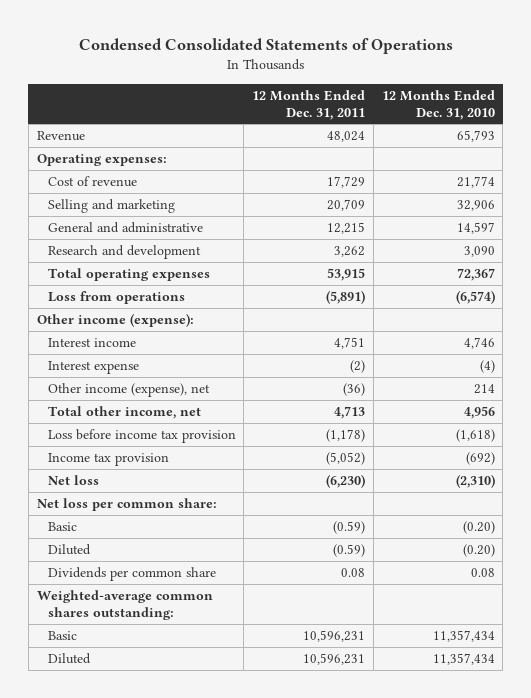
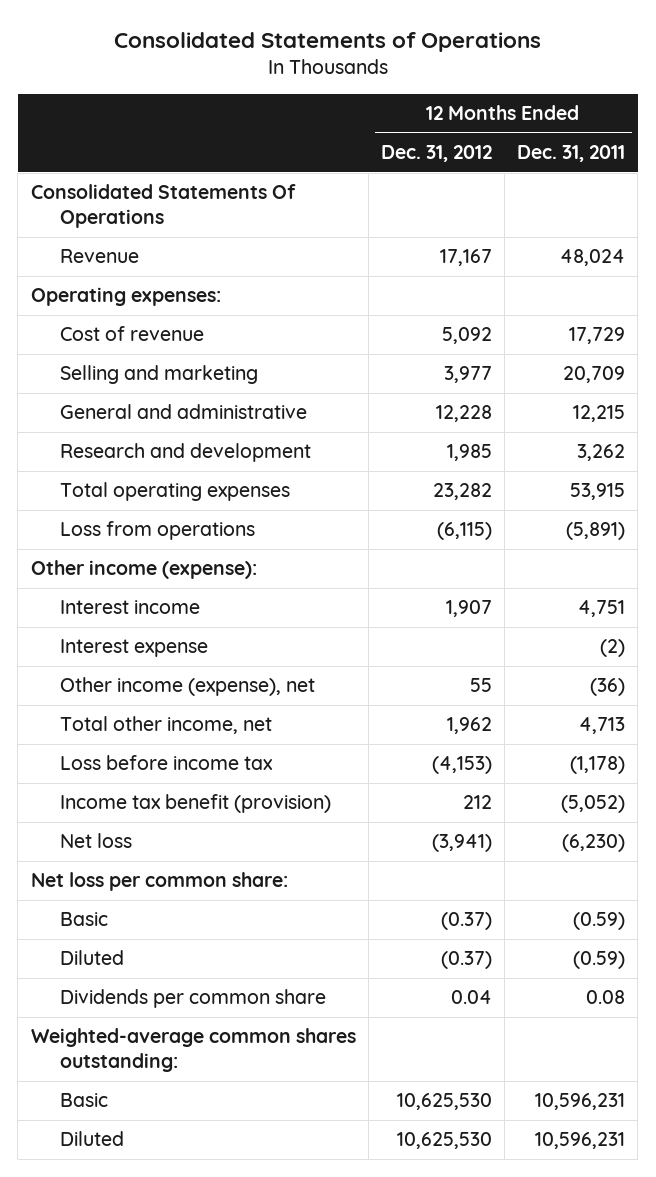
- Condensed Consolidated Statements of Operations
+ Consolidated Statements of Operations
- | 12 Months Ended Dec. 31, 2011 | 12 Months Ended Dec. 31, 2010
+ | 12 Months Ended Dec. 31, 2012 | 12 Months Ended Dec. 31, 2011
+ Consolidated Statements Of Operations
- Loss before income tax provision | (1,178) | (1,618)
- Income tax provision | (5,052) | (692)
+ Loss before income tax | (4,153) | (1,178)
+ Income tax benefit (provision) | 212 | (5,052)

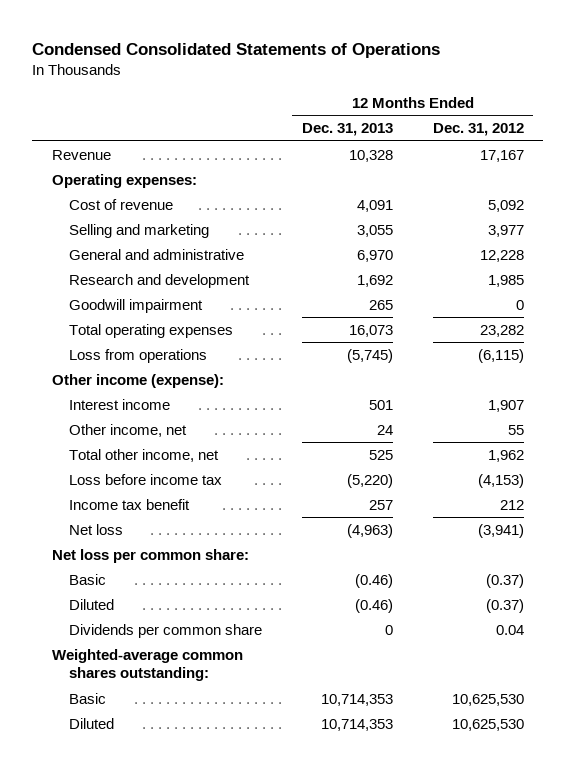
- Consolidated Statements of Operations
+ Condensed Consolidated Statements of Operations
- | 12 Months Ended Dec. 31, 2012 | 12 Months Ended Dec. 31, 2011
+ | 12 Months Ended Dec. 31, 2013 | 12 Months Ended Dec. 31, 2012
- Consolidated Statements Of Operations
+ Goodwill impairment | 265 | 0
- Interest expense | | (2)
- Other income (expense), net | 55 | (36)
+ Other income, net | 24 | 55
- Income tax benefit (provision) | 212 | (5,052)
+ Income tax benefit | 257 | 212

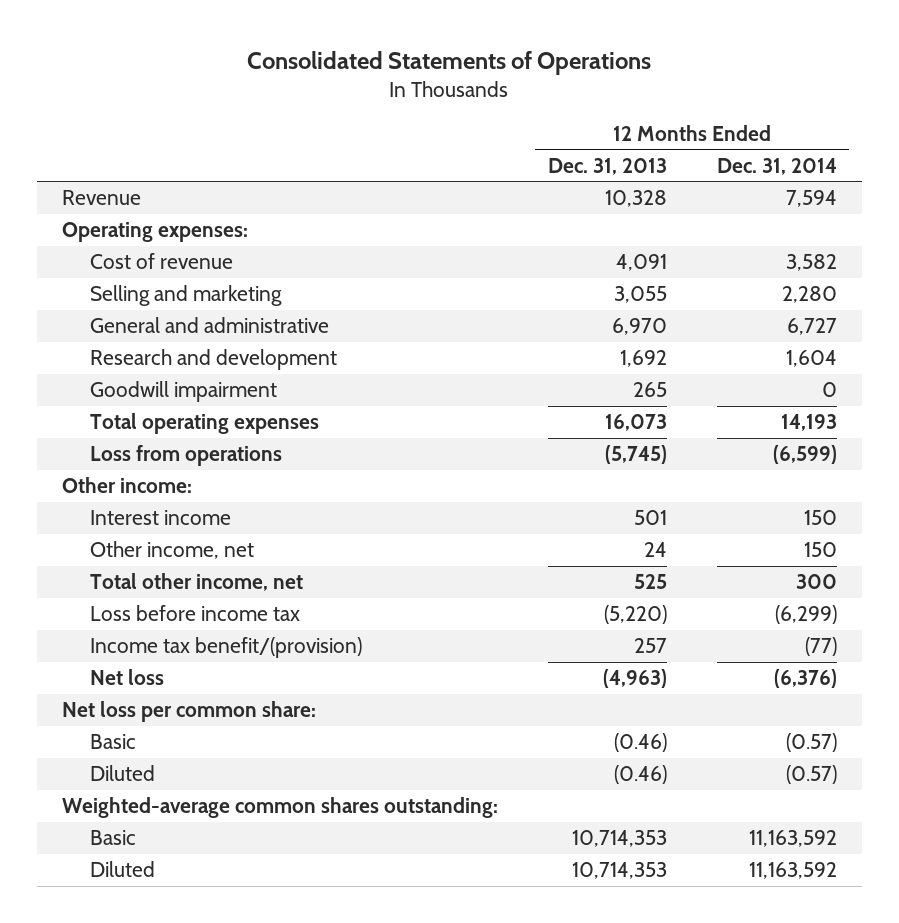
- Condensed Consolidated Statements of Operations
+ Consolidated Statements of Operations
- | 12 Months Ended Dec. 31, 2013 | 12 Months Ended Dec. 31, 2012
+ | 12 Months Ended Dec. 31, 2013 | 12 Months Ended Dec. 31, 2014
- Other income (expense):
+ Other income:
- Income tax benefit | 257 | 212
+ Income tax benefit/(provision) | 257 | (77)
- Dividends per common share | 0 | 0.04

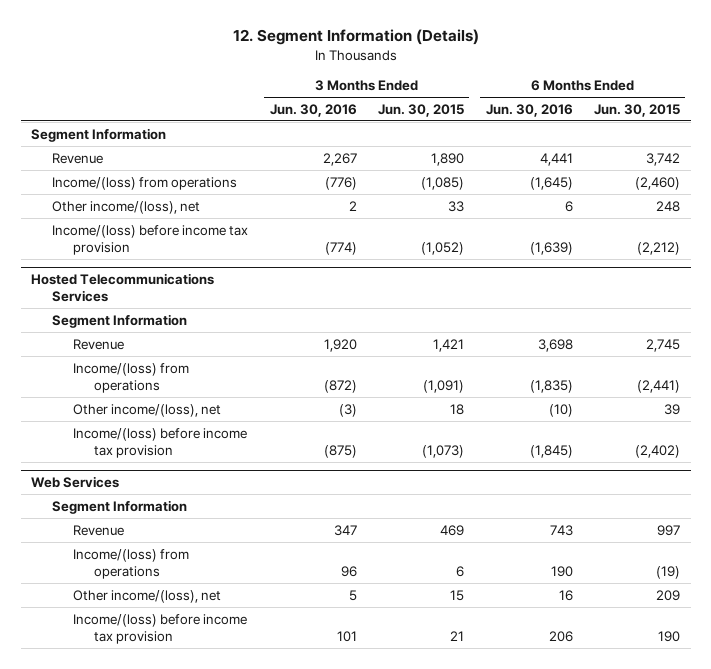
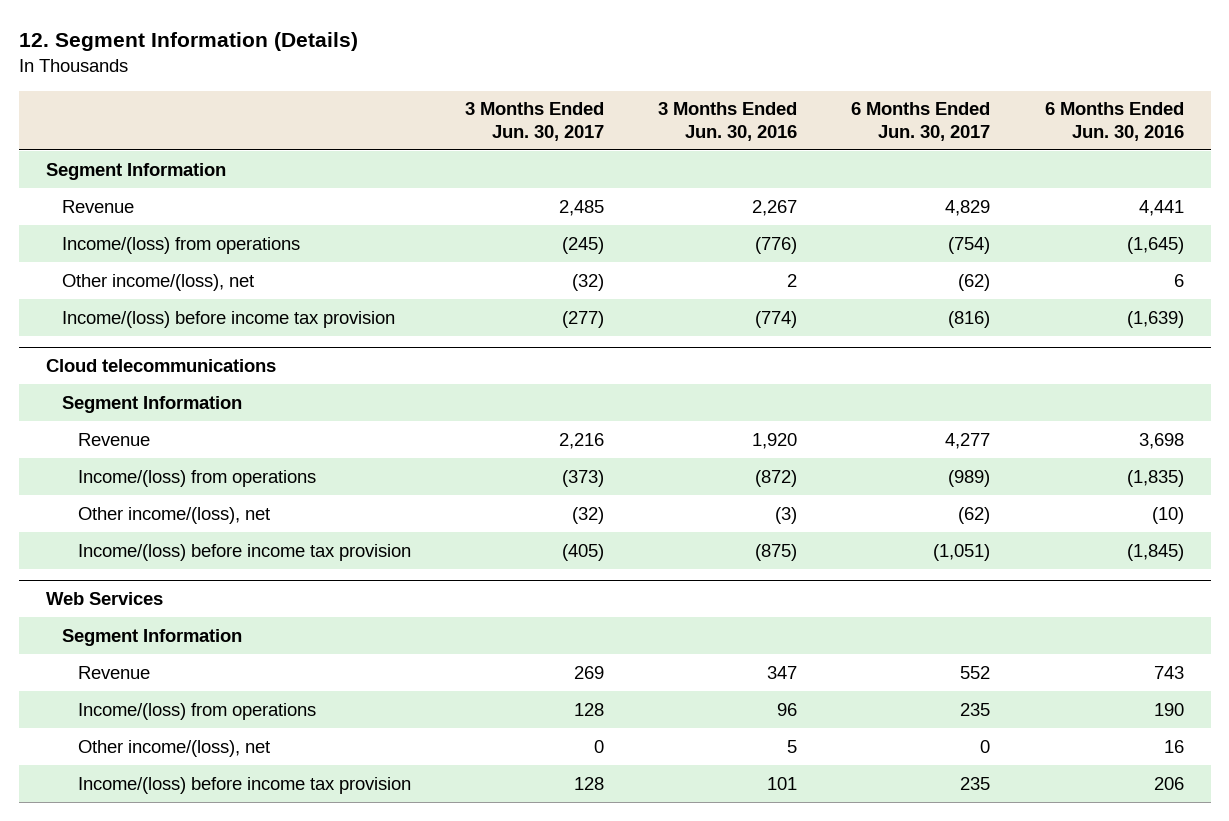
- | 3 Months Ended Jun. 30, 2016 | 3 Months Ended Jun. 30, 2015 | 6 Months Ended Jun. 30, 2016 | 6 Months Ended Jun. 30, 2015
+ | 3 Months Ended Jun. 30, 2017 | 3 Months Ended Jun. 30, 2016 | 6 Months Ended Jun. 30, 2017 | 6 Months Ended Jun. 30, 2016
- Hosted Telecommunications Services
+ Cloud telecommunications

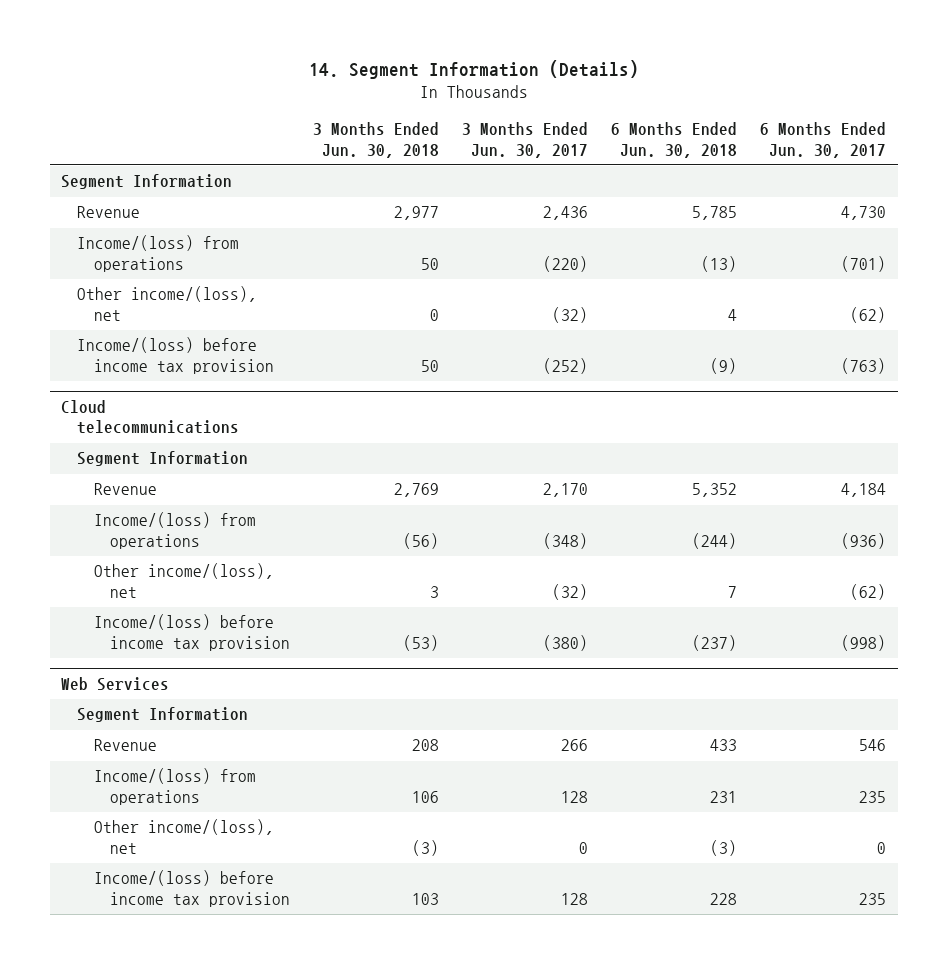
- 12. Segment Information (Details)
+ 14. Segment Information (Details)
- | 3 Months Ended Jun. 30, 2017 | 3 Months Ended Jun. 30, 2016 | 6 Months Ended Jun. 30, 2017 | 6 Months Ended Jun. 30, 2016
+ | 3 Months Ended Jun. 30, 2018 | 3 Months Ended Jun. 30, 2017 | 6 Months Ended Jun. 30, 2018 | 6 Months Ended Jun. 30, 2017
- Revenue | 2,485 | 2,267 | 4,829 | 4,441
- Income/(loss) from operations | (245) | (776) | (754) | (1,645)
+ Revenue | 2,977 | 2,436 | 5,785 | 4,730
+ Income/(loss) from operations | 50 | (220) | (13) | (701)
- Income/(loss) before income tax provision | (277) | (774) | (816) | (1,639)
+ Income/(loss) before income tax provision | 50 | (252) | (9) | (763)
@ Cloud telecommunications
- Revenue | 2,216 | 1,920 | 4,277 | 3,698
- Income/(loss) from operations | (373) | (872) | (989) | (1,835)
+ Revenue | 2,769 | 2,170 | 5,352 | 4,184
+ Income/(loss) from operations | (56) | (348) | (244) | (936)
- Income/(loss) before income tax provision | (405) | (875) | (1,051) | (1,845)
+ Income/(loss) before income tax provision | (53) | (380) | (237) | (998)
@ Web Services
- Revenue | 269 | 347 | 552 | 743
+ Revenue | 208 | 266 | 433 | 546

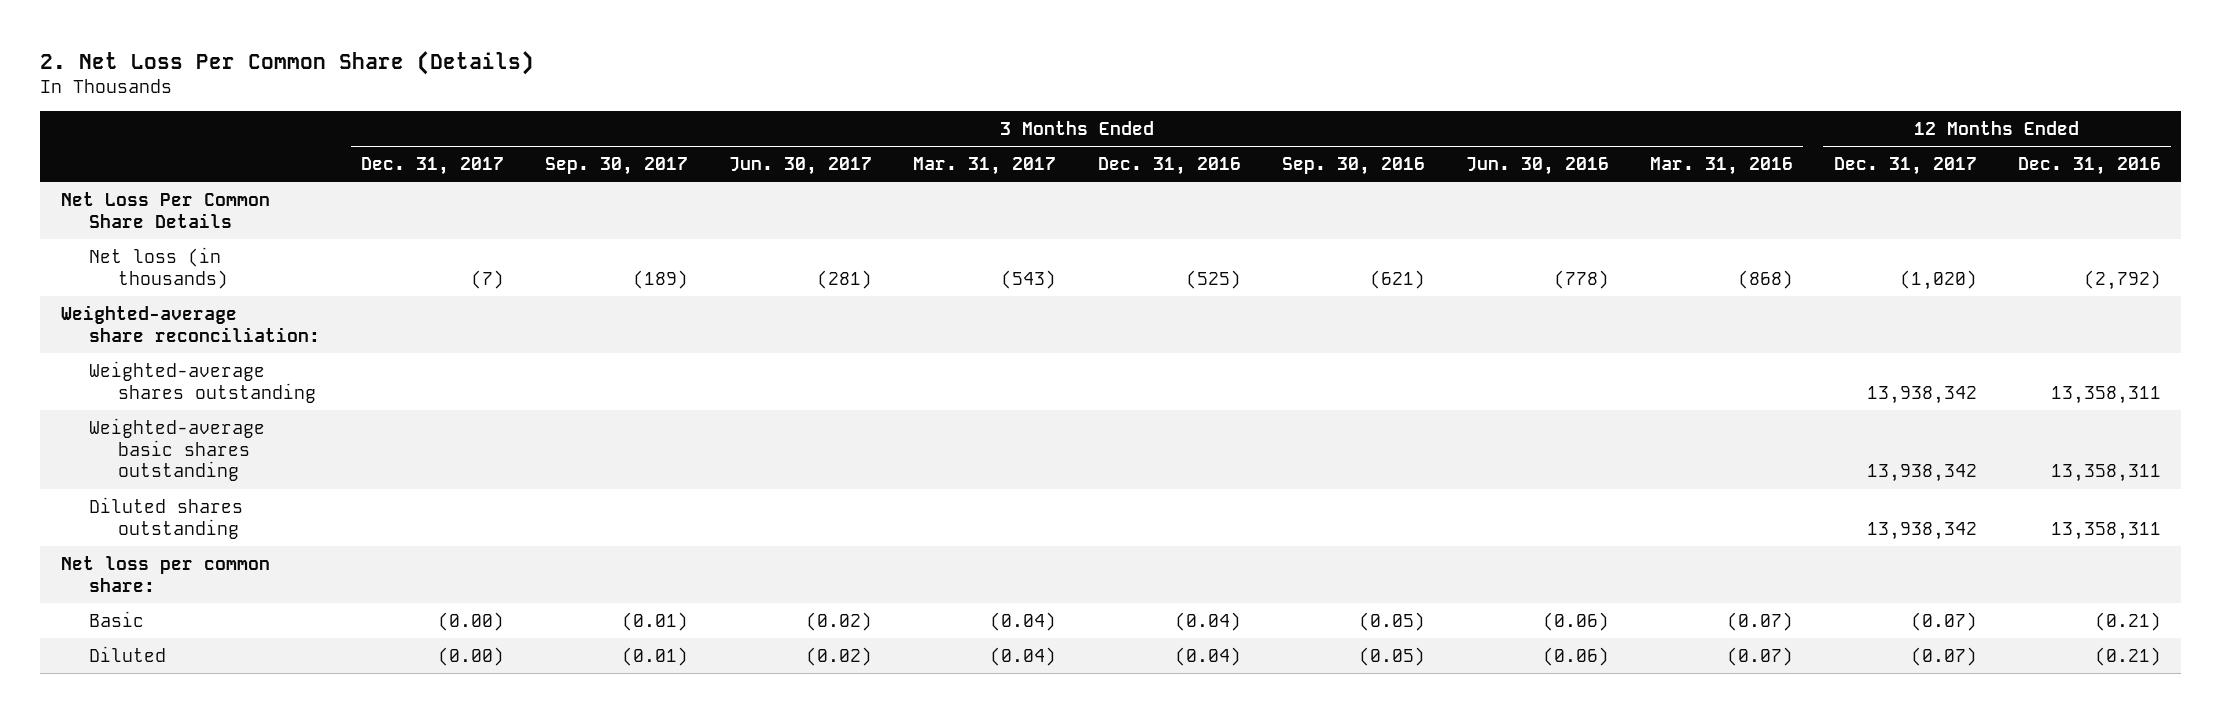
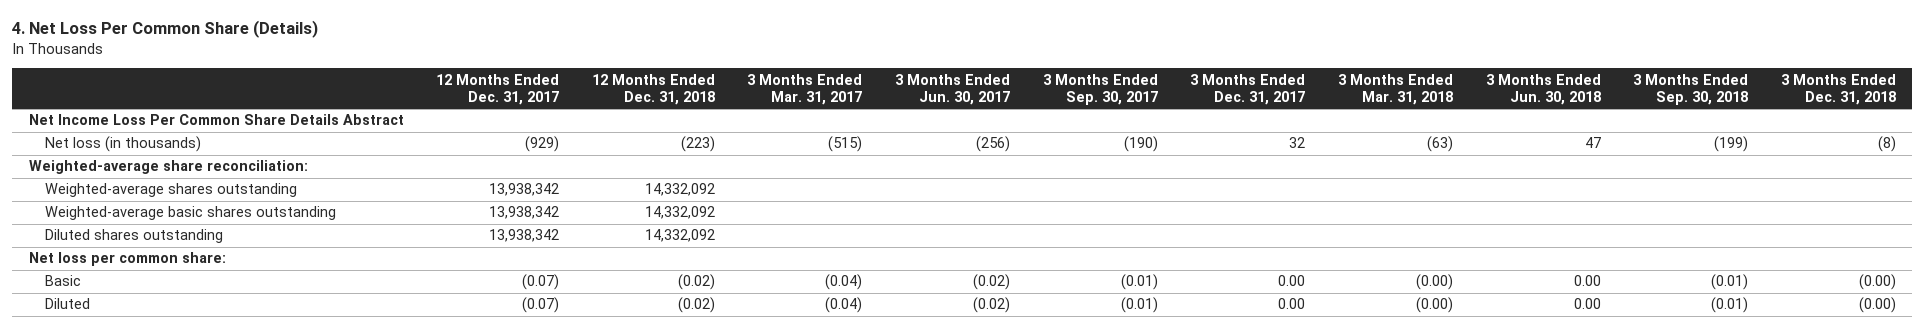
- 2. Net Loss Per Common Share (Details)
+ 4. Net Loss Per Common Share (Details)
- | 3 Months Ended Dec. 31, 2017 | 3 Months Ended Sep. 30, 2017 | 3 Months Ended Jun. 30, 2017 | 3 Months Ended Mar. 31, 2017 | 3 Months Ended Dec. 31, 2016 | 3 Months Ended Sep. 30, 2016 | 3 Months Ended Jun. 30, 2016 | 3 Months Ended Mar. 31, 2016 | 12 Months Ended Dec. 31, 2017 | 12 Months Ended Dec. 31, 2016
+ | 12 Months Ended Dec. 31, 2017 | 12 Months Ended Dec. 31, 2018 | 3 Months Ended Mar. 31, 2017 | 3 Months Ended Jun. 30, 2017 | 3 Months Ended Sep. 30, 2017 | 3 Months Ended Dec. 31, 2017 | 3 Months Ended Mar. 31, 2018 | 3 Months Ended Jun. 30, 2018 | 3 Months Ended Sep. 30, 2018 | 3 Months Ended Dec. 31, 2018
- Net Loss Per Common Share Details
- Net loss (in thousands) | (7) | (189) | (281) | (543) | (525) | (621) | (778) | (868) | (1,020) | (2,792)
+ Net Income Loss Per Common Share Details Abstract
+ Net loss (in thousands) | (929) | (223) | (515) | (256) | (190) | 32 | (63) | 47 | (199) | (8)
- Basic | (0.00) | (0.01) | (0.02) | (0.04) | (0.04) | (0.05) | (0.06) | (0.07) | (0.07) | (0.21)
- Diluted | (0.00) | (0.01) | (0.02) | (0.04) | (0.04) | (0.05) | (0.06) | (0.07) | (0.07) | (0.21)
+ Basic | (0.07) | (0.02) | (0.04) | (0.02) | (0.01) | 0.00 | (0.00) | 0.00 | (0.01) | (0.00)
+ Diluted | (0.07) | (0.02) | (0.04) | (0.02) | (0.01) | 0.00 | (0.00) | 0.00 | (0.01) | (0.00)

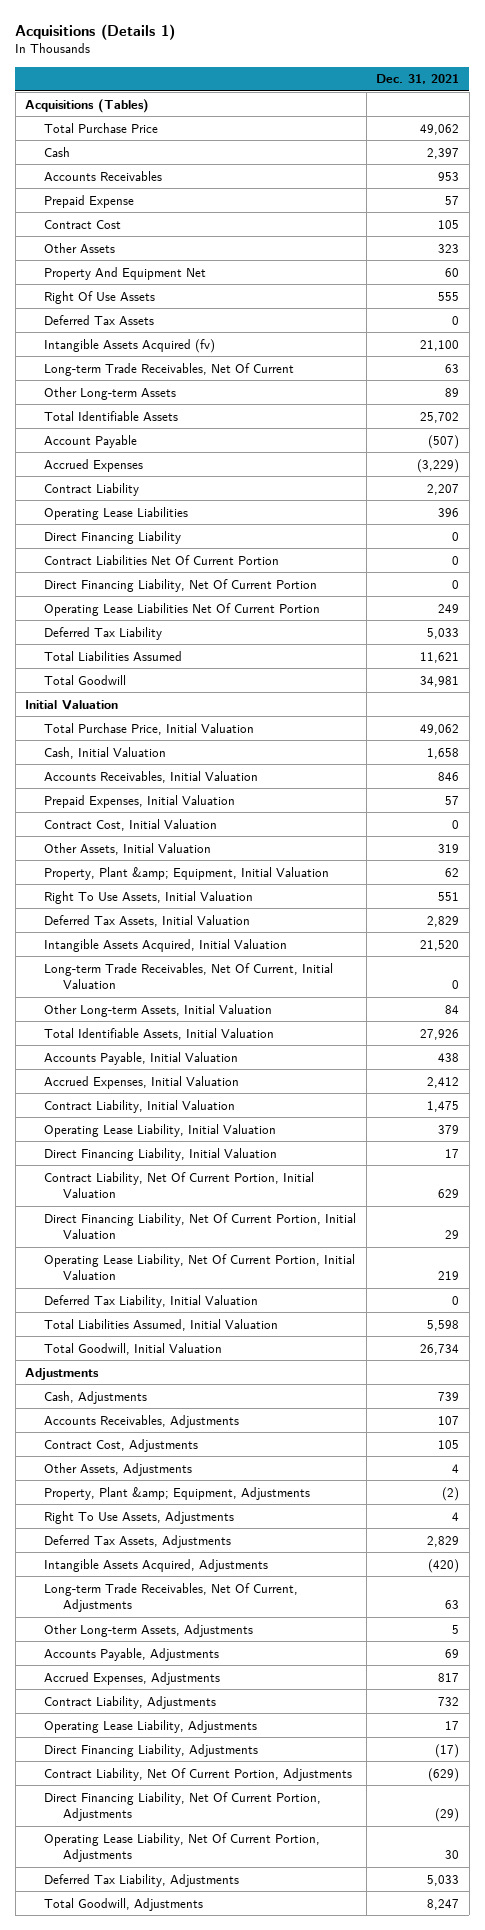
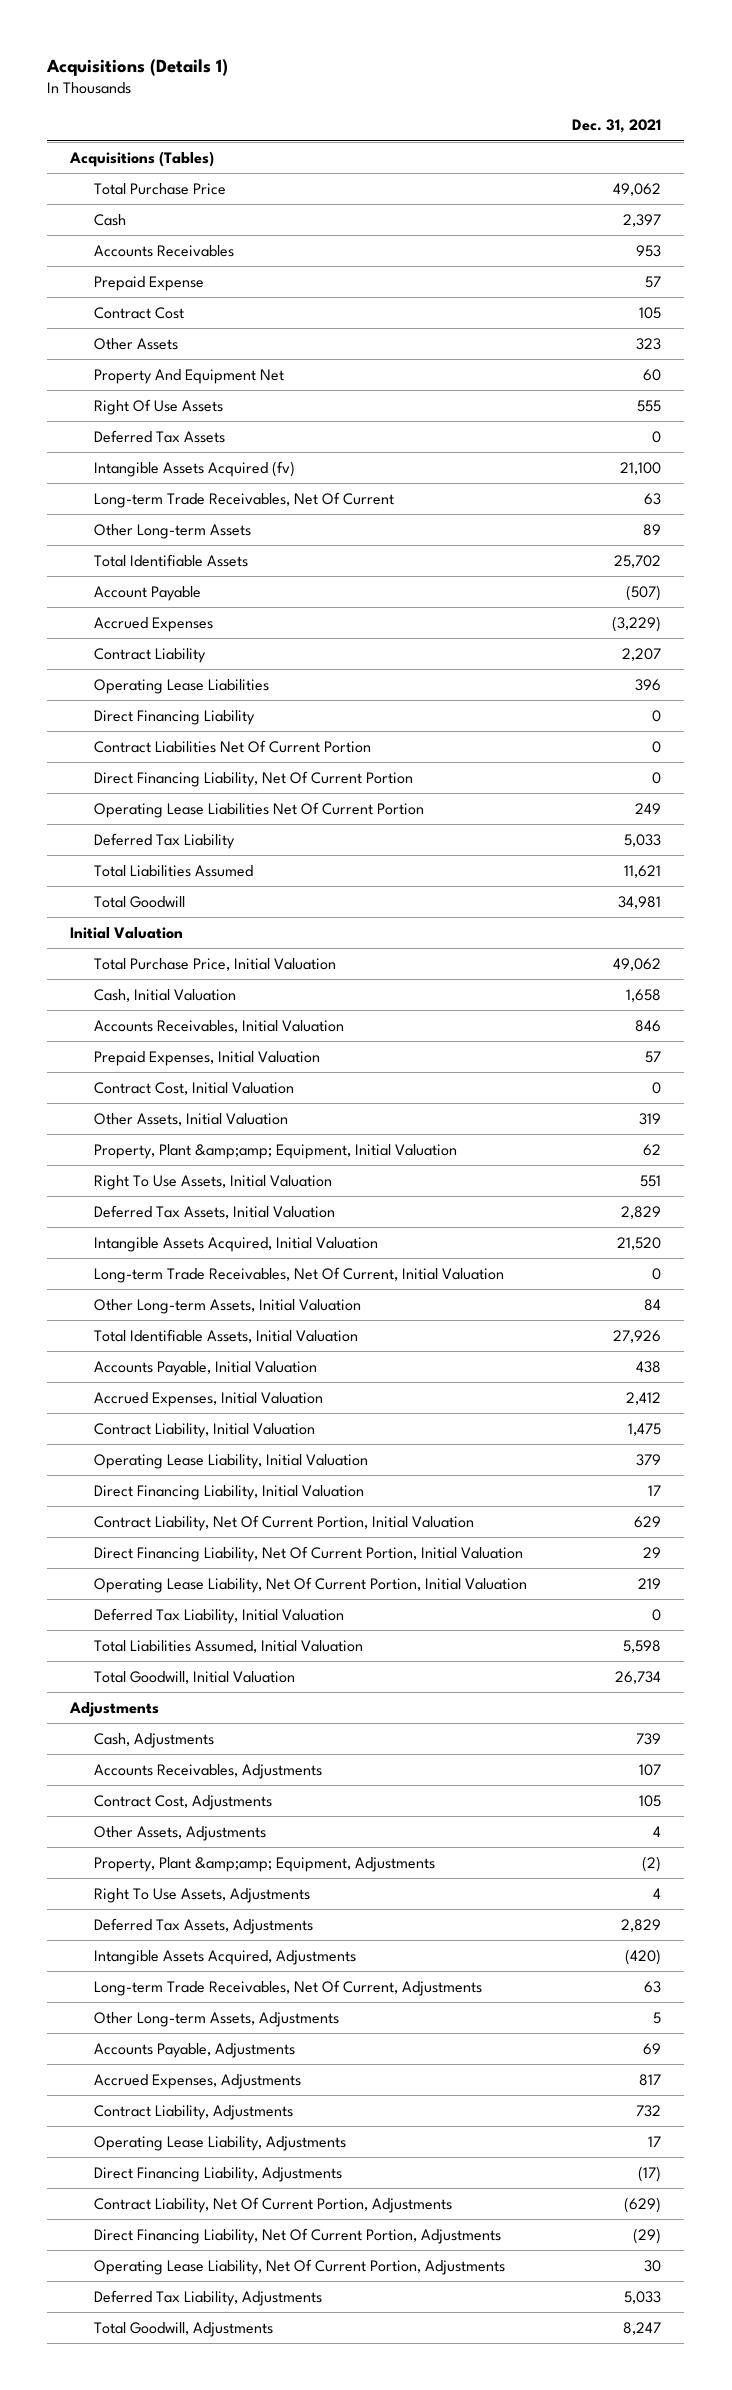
- Property, Plant &amp; Equipment, Initial Valuation | 62
+ Property, Plant &amp;amp; Equipment, Initial Valuation | 62
- Property, Plant &amp; Equipment, Adjustments | (2)
+ Property, Plant &amp;amp; Equipment, Adjustments | (2)

